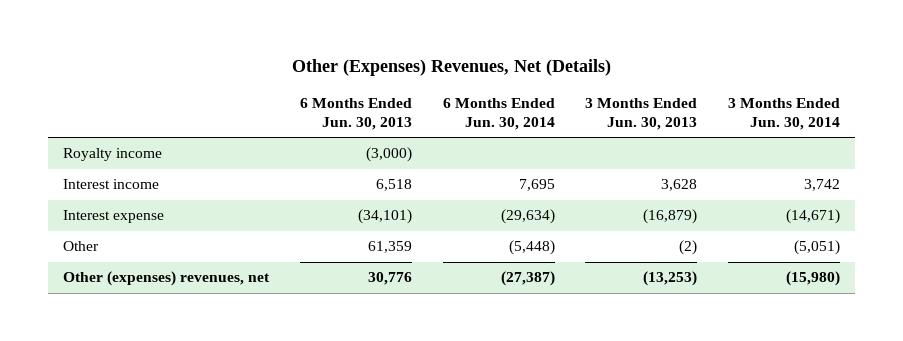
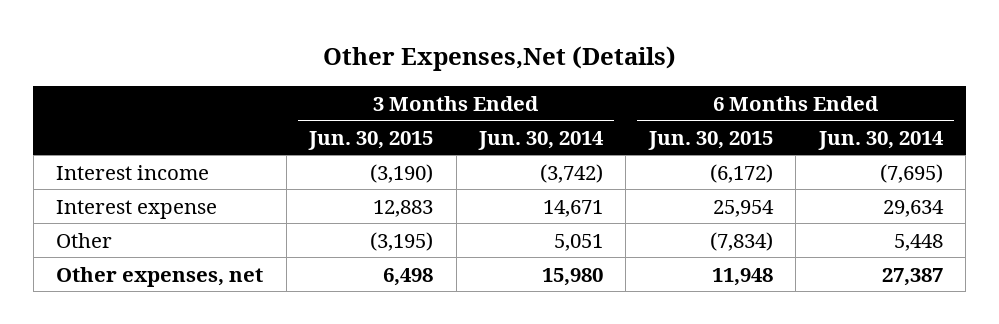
- Other (Expenses) Revenues, Net (Details)
+ Other Expenses,Net (Details)
- | 6 Months Ended Jun. 30, 2013 | 6 Months Ended Jun. 30, 2014 | 3 Months Ended Jun. 30, 2013 | 3 Months Ended Jun. 30, 2014
+ | 3 Months Ended Jun. 30, 2015 | 3 Months Ended Jun. 30, 2014 | 6 Months Ended Jun. 30, 2015 | 6 Months Ended Jun. 30, 2014
- Royalty income | (3,000) | | |
- Interest income | 6,518 | 7,695 | 3,628 | 3,742
- Interest expense | (34,101) | (29,634) | (16,879) | (14,671)
- Other | 61,359 | (5,448) | (2) | (5,051)
- Other (expenses) revenues, net | 30,776 | (27,387) | (13,253) | (15,980)
+ Interest income | (3,190) | (3,742) | (6,172) | (7,695)
+ Interest expense | 12,883 | 14,671 | 25,954 | 29,634
+ Other | (3,195) | 5,051 | (7,834) | 5,448
+ Other expenses, net | 6,498 | 15,980 | 11,948 | 27,387

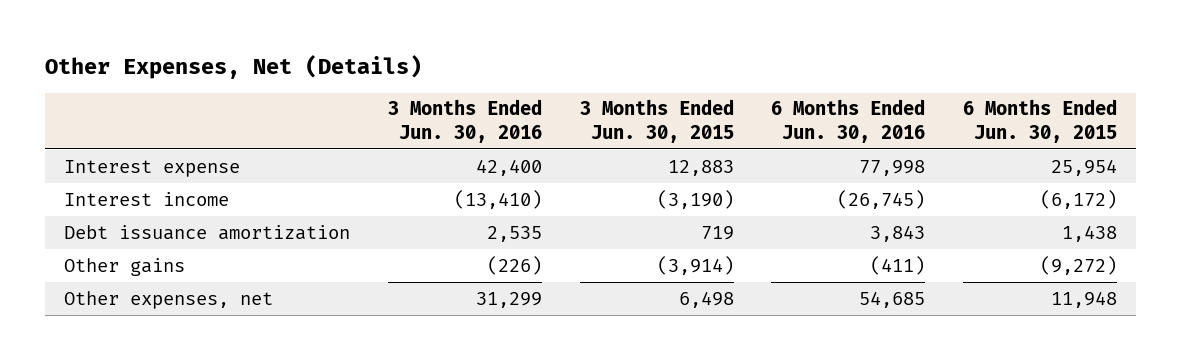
- Other Expenses,Net (Details)
+ Other Expenses, Net (Details)
- | 3 Months Ended Jun. 30, 2015 | 3 Months Ended Jun. 30, 2014 | 6 Months Ended Jun. 30, 2015 | 6 Months Ended Jun. 30, 2014
+ | 3 Months Ended Jun. 30, 2016 | 3 Months Ended Jun. 30, 2015 | 6 Months Ended Jun. 30, 2016 | 6 Months Ended Jun. 30, 2015
- Other | (3,195) | 5,051 | (7,834) | 5,448
moved down: Interest income | (13,410) | (3,190) | (26,745) | (6,172)
+ Debt issuance amortization | 2,535 | 719 | 3,843 | 1,438
+ Other gains | (226) | (3,914) | (411) | (9,272)

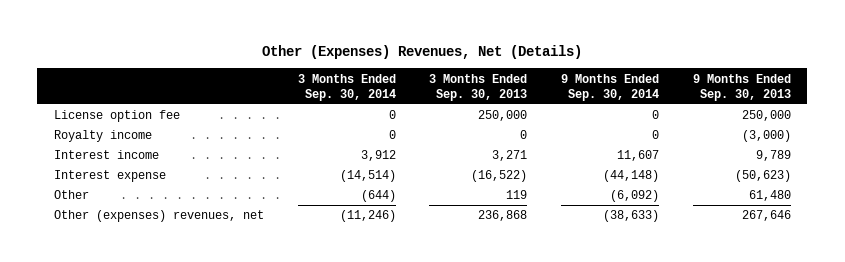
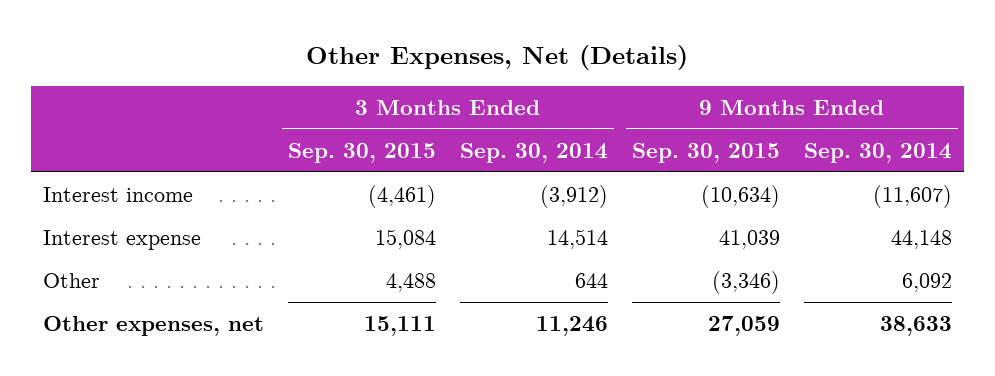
- Other (Expenses) Revenues, Net (Details)
+ Other Expenses, Net (Details)
- | 3 Months Ended Sep. 30, 2014 | 3 Months Ended Sep. 30, 2013 | 9 Months Ended Sep. 30, 2014 | 9 Months Ended Sep. 30, 2013
+ | 3 Months Ended Sep. 30, 2015 | 3 Months Ended Sep. 30, 2014 | 9 Months Ended Sep. 30, 2015 | 9 Months Ended Sep. 30, 2014
- License option fee | 0 | 250,000 | 0 | 250,000
- Royalty income | 0 | 0 | 0 | (3,000)
- Interest income | 3,912 | 3,271 | 11,607 | 9,789
- Interest expense | (14,514) | (16,522) | (44,148) | (50,623)
- Other | (644) | 119 | (6,092) | 61,480
- Other (expenses) revenues, net | (11,246) | 236,868 | (38,633) | 267,646
+ Interest income | (4,461) | (3,912) | (10,634) | (11,607)
+ Interest expense | 15,084 | 14,514 | 41,039 | 44,148
+ Other | 4,488 | 644 | (3,346) | 6,092
+ Other expenses, net | 15,111 | 11,246 | 27,059 | 38,633

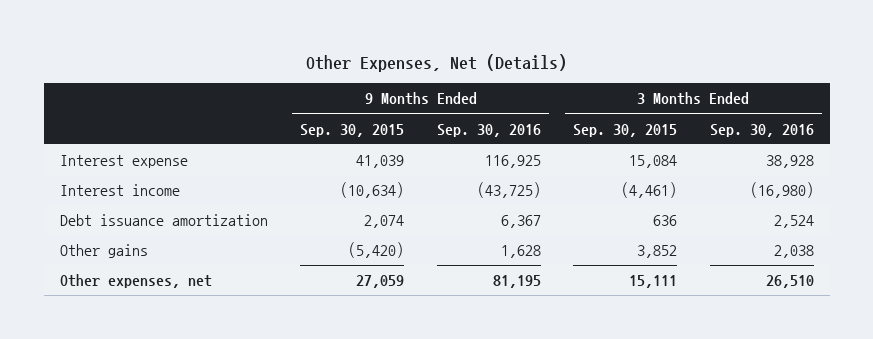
- | 3 Months Ended Sep. 30, 2015 | 3 Months Ended Sep. 30, 2014 | 9 Months Ended Sep. 30, 2015 | 9 Months Ended Sep. 30, 2014
+ | 9 Months Ended Sep. 30, 2015 | 9 Months Ended Sep. 30, 2016 | 3 Months Ended Sep. 30, 2015 | 3 Months Ended Sep. 30, 2016
- Other | 4,488 | 644 | (3,346) | 6,092
moved down: Interest income | (10,634) | (43,725) | (4,461) | (16,980)
+ Debt issuance amortization | 2,074 | 6,367 | 636 | 2,524
+ Other gains | (5,420) | 1,628 | 3,852 | 2,038

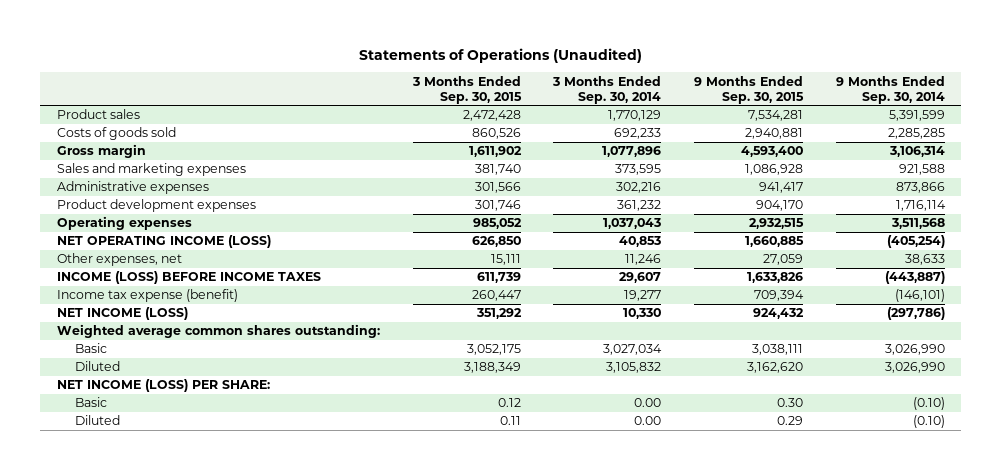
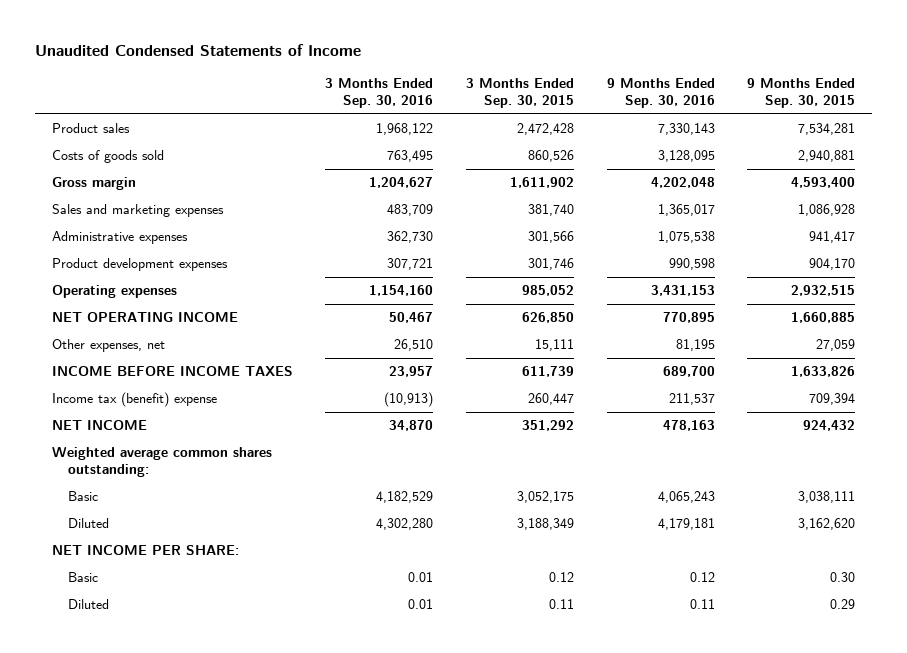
- Statements of Operations (Unaudited)
+ Unaudited Condensed Statements of Income
- | 3 Months Ended Sep. 30, 2015 | 3 Months Ended Sep. 30, 2014 | 9 Months Ended Sep. 30, 2015 | 9 Months Ended Sep. 30, 2014
+ | 3 Months Ended Sep. 30, 2016 | 3 Months Ended Sep. 30, 2015 | 9 Months Ended Sep. 30, 2016 | 9 Months Ended Sep. 30, 2015
- NET OPERATING INCOME (LOSS) | 626,850 | 40,853 | 1,660,885 | (405,254)
+ NET OPERATING INCOME | 50,467 | 626,850 | 770,895 | 1,660,885
- INCOME (LOSS) BEFORE INCOME TAXES | 611,739 | 29,607 | 1,633,826 | (443,887)
- Income tax expense (benefit) | 260,447 | 19,277 | 709,394 | (146,101)
- NET INCOME (LOSS) | 351,292 | 10,330 | 924,432 | (297,786)
+ INCOME BEFORE INCOME TAXES | 23,957 | 611,739 | 689,700 | 1,633,826
+ Income tax (benefit) expense | (10,913) | 260,447 | 211,537 | 709,394
+ NET INCOME | 34,870 | 351,292 | 478,163 | 924,432
- NET INCOME (LOSS) PER SHARE:
+ NET INCOME PER SHARE:

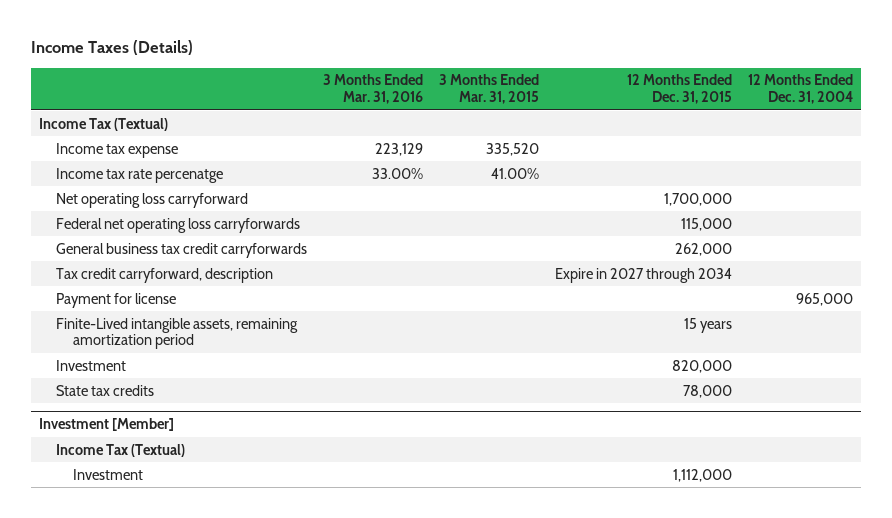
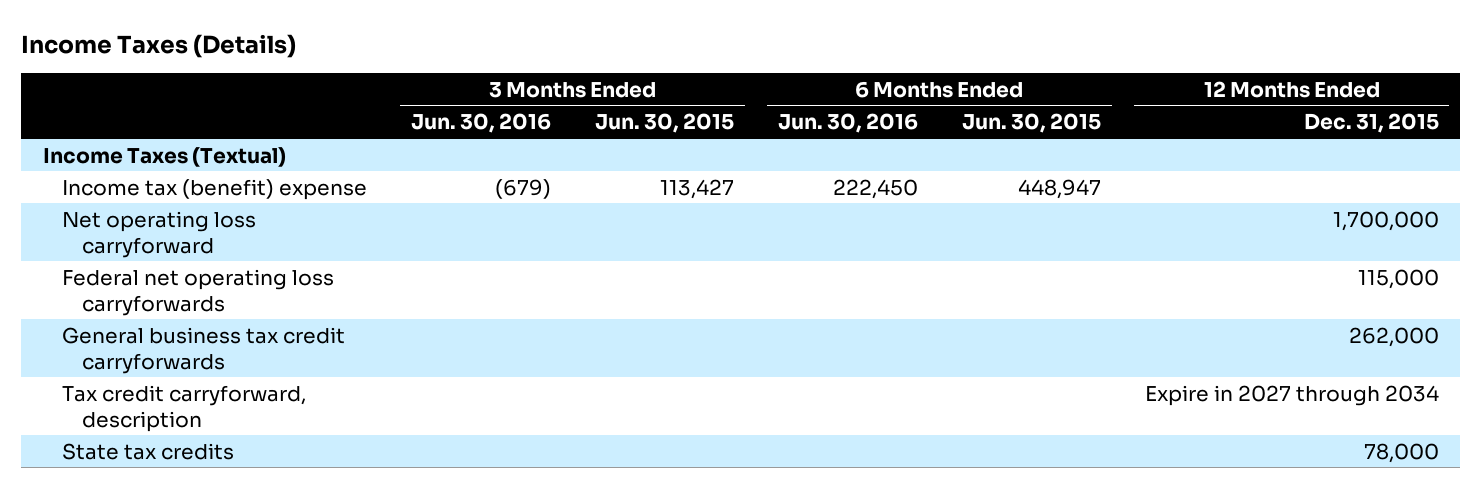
- | 3 Months Ended Mar. 31, 2016 | 3 Months Ended Mar. 31, 2015 | 12 Months Ended Dec. 31, 2015 | 12 Months Ended Dec. 31, 2004
+ | 3 Months Ended Jun. 30, 2016 | 3 Months Ended Jun. 30, 2015 | 6 Months Ended Jun. 30, 2016 | 6 Months Ended Jun. 30, 2015 | 12 Months Ended Dec. 31, 2015
- Income Tax (Textual)
- Income tax expense | 223,129 | 335,520 | |
- Income tax rate percenatge | 33.00% | 41.00% | |
+ Income Taxes (Textual)
+ Income tax (benefit) expense | (679) | 113,427 | 222,450 | 448,947 |
- Payment for license | | | | 965,000
- Finite-Lived intangible assets, remaining amortization period | | | 15 years |
- Investment | | | 820,000 |
- Investment [Member]
- Income Tax (Textual)
- Investment | | | 1,112,000 |

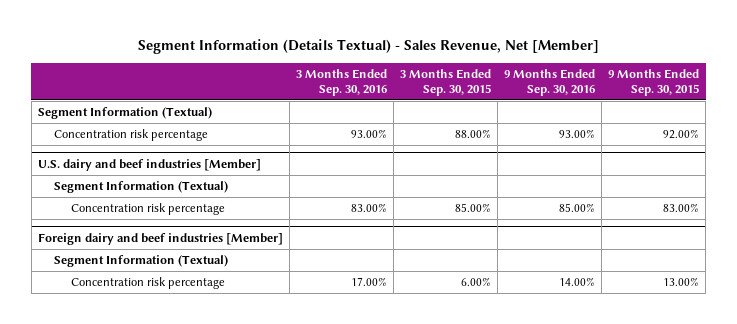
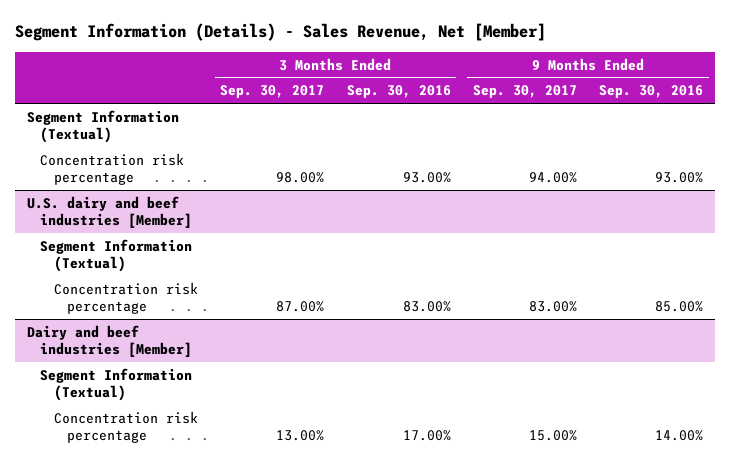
- Segment Information (Details Textual) - Sales Revenue, Net [Member]
+ Segment Information (Details) - Sales Revenue, Net [Member]
- | 3 Months Ended Sep. 30, 2016 | 3 Months Ended Sep. 30, 2015 | 9 Months Ended Sep. 30, 2016 | 9 Months Ended Sep. 30, 2015
+ | 3 Months Ended Sep. 30, 2017 | 3 Months Ended Sep. 30, 2016 | 9 Months Ended Sep. 30, 2017 | 9 Months Ended Sep. 30, 2016
- Foreign dairy and beef industries [Member]
+ Dairy and beef industries [Member]

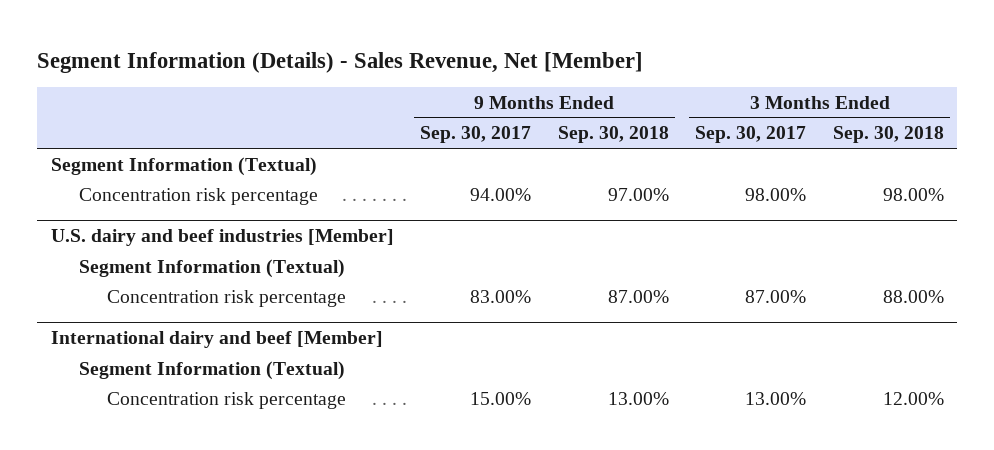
- | 3 Months Ended Sep. 30, 2017 | 3 Months Ended Sep. 30, 2016 | 9 Months Ended Sep. 30, 2017 | 9 Months Ended Sep. 30, 2016
+ | 9 Months Ended Sep. 30, 2017 | 9 Months Ended Sep. 30, 2018 | 3 Months Ended Sep. 30, 2017 | 3 Months Ended Sep. 30, 2018
- Dairy and beef industries [Member]
+ International dairy and beef [Member]

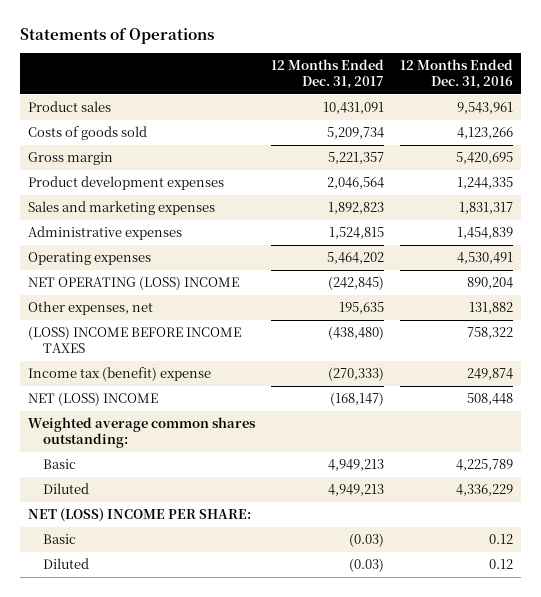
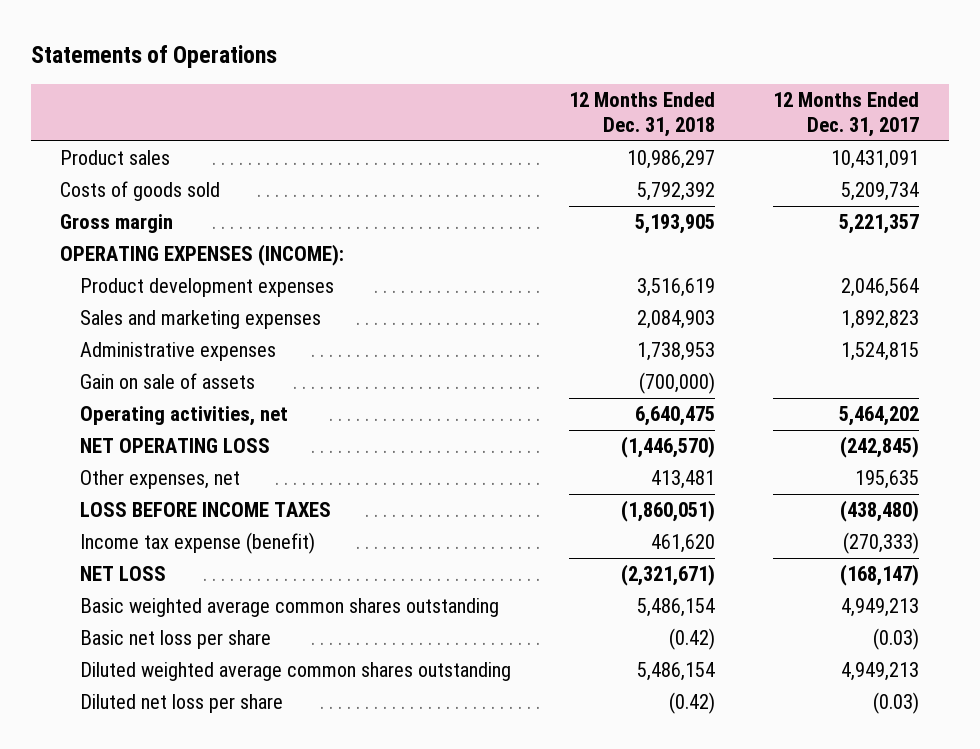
- | 12 Months Ended Dec. 31, 2017 | 12 Months Ended Dec. 31, 2016
+ | 12 Months Ended Dec. 31, 2018 | 12 Months Ended Dec. 31, 2017
+ OPERATING EXPENSES (INCOME):
- Operating expenses | 5,464,202 | 4,530,491
- NET OPERATING (LOSS) INCOME | (242,845) | 890,204
+ Gain on sale of assets | (700,000) |
+ Operating activities, net | 6,640,475 | 5,464,202
+ NET OPERATING LOSS | (1,446,570) | (242,845)
- (LOSS) INCOME BEFORE INCOME TAXES | (438,480) | 758,322
- Income tax (benefit) expense | (270,333) | 249,874
- NET (LOSS) INCOME | (168,147) | 508,448
- Weighted average common shares outstanding:
- Basic | 4,949,213 | 4,225,789
- Diluted | 4,949,213 | 4,336,229
- NET (LOSS) INCOME PER SHARE:
- Basic | (0.03) | 0.12
- Diluted | (0.03) | 0.12
+ LOSS BEFORE INCOME TAXES | (1,860,051) | (438,480)
+ Income tax expense (benefit) | 461,620 | (270,333)
+ NET LOSS | (2,321,671) | (168,147)
+ Basic weighted average common shares outstanding | 5,486,154 | 4,949,213
+ Basic net loss per share | (0.42) | (0.03)
+ Diluted weighted average common shares outstanding | 5,486,154 | 4,949,213
+ Diluted net loss per share | (0.42) | (0.03)

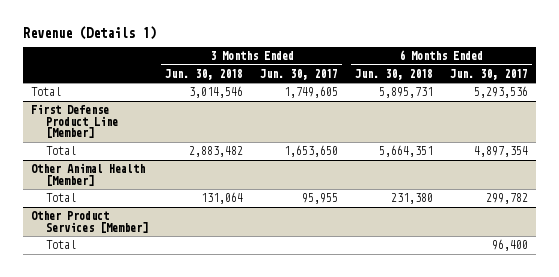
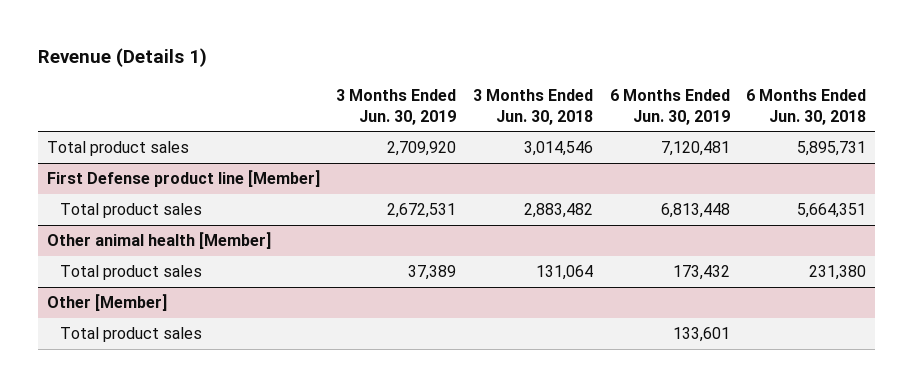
- | 3 Months Ended Jun. 30, 2018 | 3 Months Ended Jun. 30, 2017 | 6 Months Ended Jun. 30, 2018 | 6 Months Ended Jun. 30, 2017
+ | 3 Months Ended Jun. 30, 2019 | 3 Months Ended Jun. 30, 2018 | 6 Months Ended Jun. 30, 2019 | 6 Months Ended Jun. 30, 2018
- Total | 3,014,546 | 1,749,605 | 5,895,731 | 5,293,536
- First Defense Product Line [Member]
- Total | 2,883,482 | 1,653,650 | 5,664,351 | 4,897,354
- Other Animal Health [Member]
- Total | 131,064 | 95,955 | 231,380 | 299,782
- Other Product Services [Member]
- Total | | | | 96,400
+ Total product sales | 2,709,920 | 3,014,546 | 7,120,481 | 5,895,731
+ First Defense product line [Member]
+ Total product sales | 2,672,531 | 2,883,482 | 6,813,448 | 5,664,351
+ Other animal health [Member]
+ Total product sales | 37,389 | 131,064 | 173,432 | 231,380
+ Other [Member]
+ Total product sales | | | 133,601 |

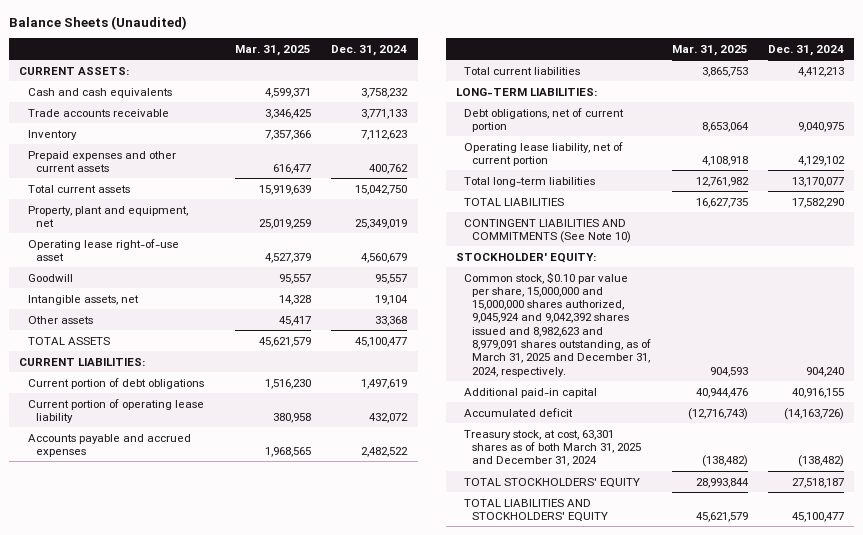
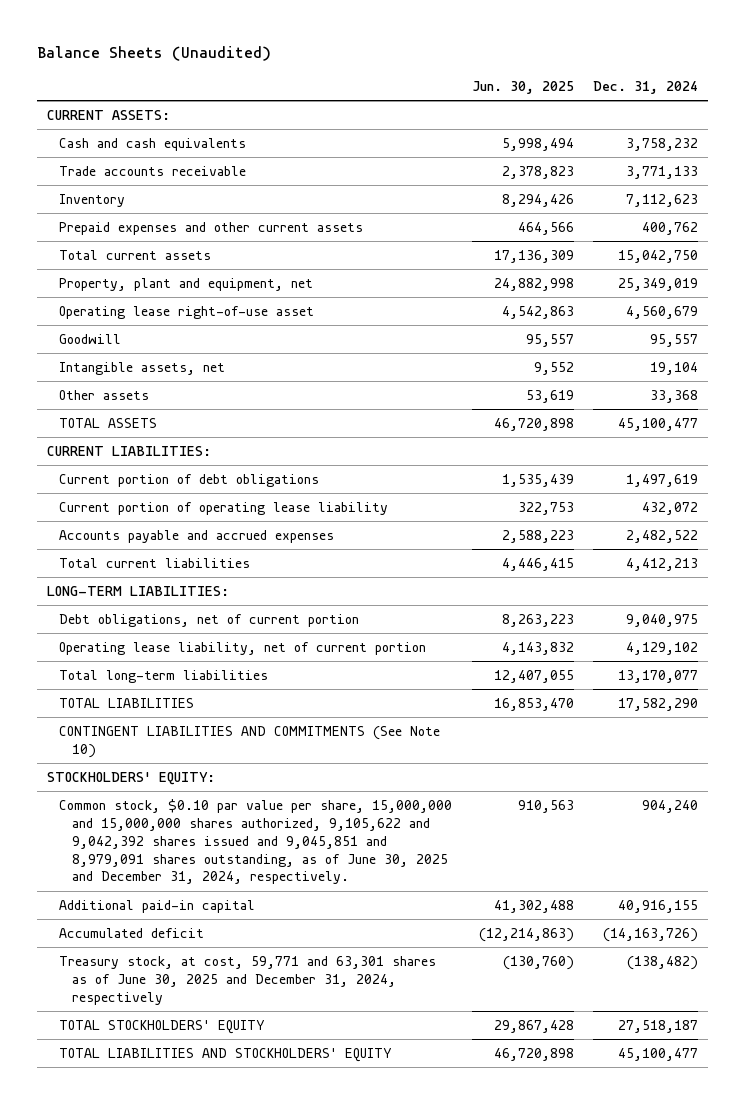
- | Mar. 31, 2025 | Dec. 31, 2024
+ | Jun. 30, 2025 | Dec. 31, 2024
- STOCKHOLDER' EQUITY:
- Common stock, $0.10 par value per share, 15,000,000 and 15,000,000 shares authorized, 9,045,924 and 9,042,392 shares issued and 8,982,623 and 8,979,091 shares outstanding, as of March 31, 2025 and December 31, 2024, respectively. | 904,593 | 904,240
+ STOCKHOLDERS' EQUITY:
+ Common stock, $0.10 par value per share, 15,000,000 and 15,000,000 shares authorized, 9,105,622 and 9,042,392 shares issued and 9,045,851 and 8,979,091 shares outstanding, as of June 30, 2025 and December 31, 2024, respectively. | 910,563 | 904,240
- Treasury stock, at cost, 63,301 shares as of both March 31, 2025 and December 31, 2024 | (138,482) | (138,482)
+ Treasury stock, at cost, 59,771 and 63,301 shares as of June 30, 2025 and December 31, 2024, respectively | (130,760) | (138,482)

